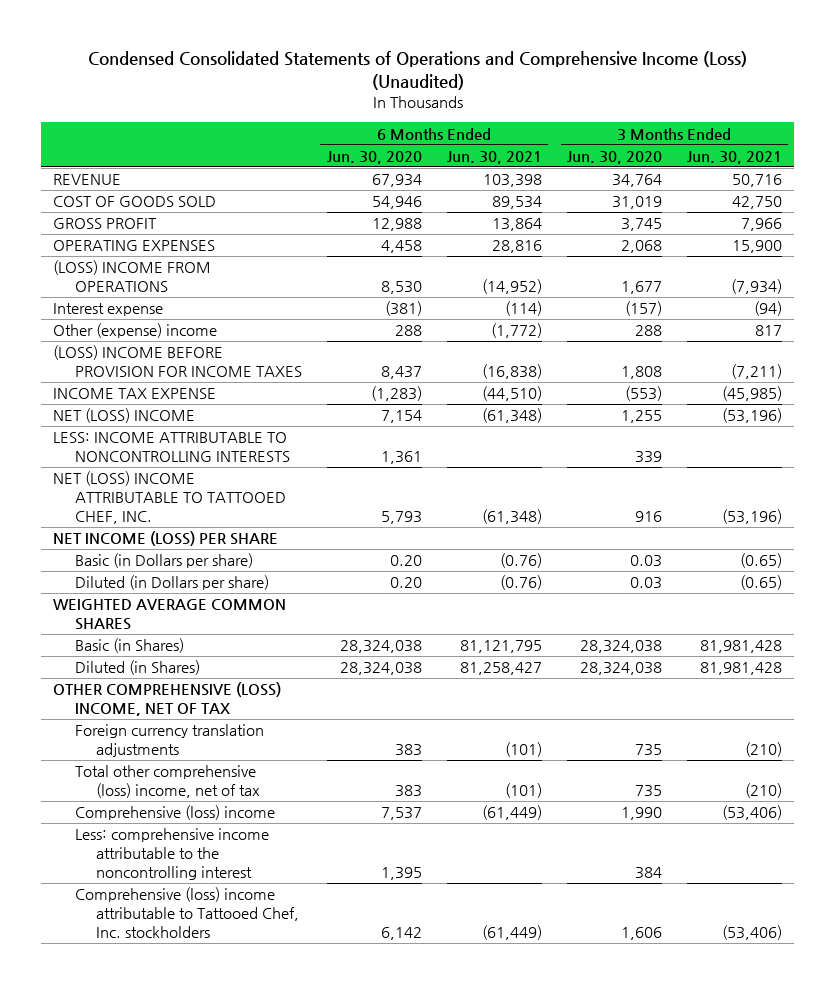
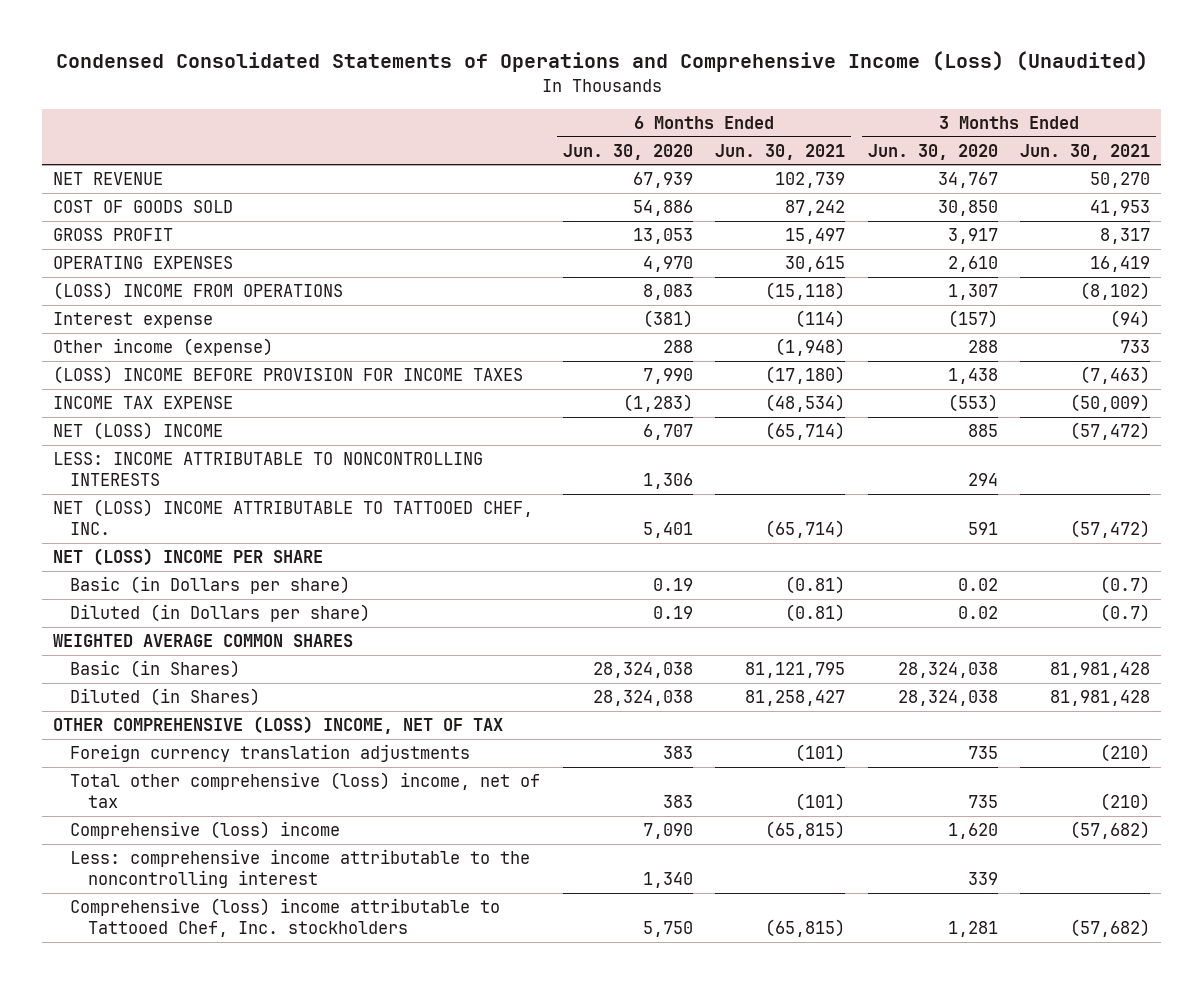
- REVENUE | 67,934 | 103,398 | 34,764 | 50,716
- COST OF GOODS SOLD | 54,946 | 89,534 | 31,019 | 42,750
- GROSS PROFIT | 12,988 | 13,864 | 3,745 | 7,966
- OPERATING EXPENSES | 4,458 | 28,816 | 2,068 | 15,900
- (LOSS) INCOME FROM OPERATIONS | 8,530 | (14,952) | 1,677 | (7,934)
+ NET REVENUE | 67,939 | 102,739 | 34,767 | 50,270
+ COST OF GOODS SOLD | 54,886 | 87,242 | 30,850 | 41,953
+ GROSS PROFIT | 13,053 | 15,497 | 3,917 | 8,317
+ OPERATING EXPENSES | 4,970 | 30,615 | 2,610 | 16,419
+ (LOSS) INCOME FROM OPERATIONS | 8,083 | (15,118) | 1,307 | (8,102)
- Other (expense) income | 288 | (1,772) | 288 | 817
- (LOSS) INCOME BEFORE PROVISION FOR INCOME TAXES | 8,437 | (16,838) | 1,808 | (7,211)
- INCOME TAX EXPENSE | (1,283) | (44,510) | (553) | (45,985)
- NET (LOSS) INCOME | 7,154 | (61,348) | 1,255 | (53,196)
- LESS: INCOME ATTRIBUTABLE TO NONCONTROLLING INTERESTS | 1,361 | | 339 |
- NET (LOSS) INCOME ATTRIBUTABLE TO TATTOOED CHEF, INC. | 5,793 | (61,348) | 916 | (53,196)
- NET INCOME (LOSS) PER SHARE
- Basic (in Dollars per share) | 0.20 | (0.76) | 0.03 | (0.65)
- Diluted (in Dollars per share) | 0.20 | (0.76) | 0.03 | (0.65)
+ Other income (expense) | 288 | (1,948) | 288 | 733
+ (LOSS) INCOME BEFORE PROVISION FOR INCOME TAXES | 7,990 | (17,180) | 1,438 | (7,463)
+ INCOME TAX EXPENSE | (1,283) | (48,534) | (553) | (50,009)
+ NET (LOSS) INCOME | 6,707 | (65,714) | 885 | (57,472)
+ LESS: INCOME ATTRIBUTABLE TO NONCONTROLLING INTERESTS | 1,306 | | 294 |
+ NET (LOSS) INCOME ATTRIBUTABLE TO TATTOOED CHEF, INC. | 5,401 | (65,714) | 591 | (57,472)
+ NET (LOSS) INCOME PER SHARE
+ Basic (in Dollars per share) | 0.19 | (0.81) | 0.02 | (0.7)
+ Diluted (in Dollars per share) | 0.19 | (0.81) | 0.02 | (0.7)
- Comprehensive (loss) income | 7,537 | (61,449) | 1,990 | (53,406)
- Less: comprehensive income attributable to the noncontrolling interest | 1,395 | | 384 |
- Comprehensive (loss) income attributable to Tattooed Chef, Inc. stockholders | 6,142 | (61,449) | 1,606 | (53,406)
+ Comprehensive (loss) income | 7,090 | (65,815) | 1,620 | (57,682)
+ Less: comprehensive income attributable to the noncontrolling interest | 1,340 | | 339 |
+ Comprehensive (loss) income attributable to Tattooed Chef, Inc. stockholders | 5,750 | (65,815) | 1,281 | (57,682)

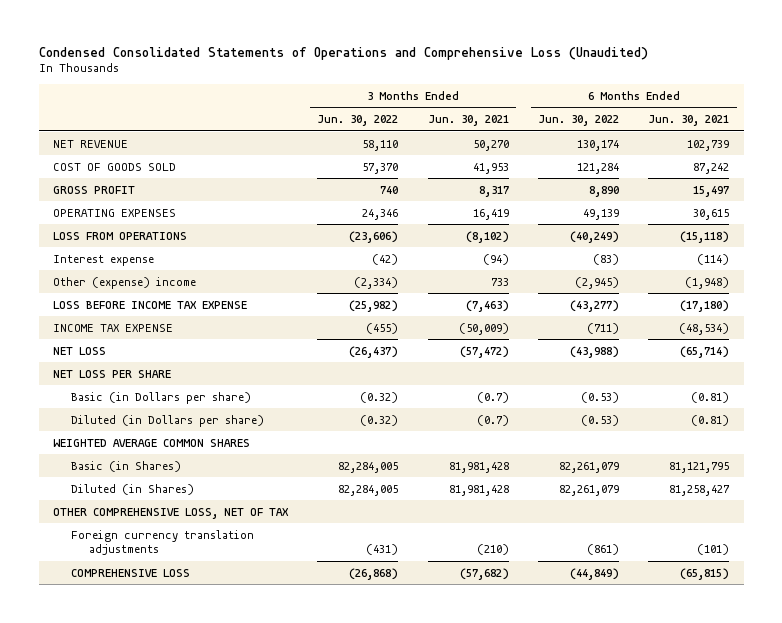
- Condensed Consolidated Statements of Operations and Comprehensive Income (Loss) (Unaudited)
+ Condensed Consolidated Statements of Operations and Comprehensive Loss (Unaudited)
- | 6 Months Ended Jun. 30, 2020 | 6 Months Ended Jun. 30, 2021 | 3 Months Ended Jun. 30, 2020 | 3 Months Ended Jun. 30, 2021
+ | 3 Months Ended Jun. 30, 2022 | 3 Months Ended Jun. 30, 2021 | 6 Months Ended Jun. 30, 2022 | 6 Months Ended Jun. 30, 2021
- (LOSS) INCOME FROM OPERATIONS | 8,083 | (15,118) | 1,307 | (8,102)
+ LOSS FROM OPERATIONS | (23,606) | (8,102) | (40,249) | (15,118)
- Other income (expense) | 288 | (1,948) | 288 | 733
- (LOSS) INCOME BEFORE PROVISION FOR INCOME TAXES | 7,990 | (17,180) | 1,438 | (7,463)
+ Other (expense) income | (2,334) | 733 | (2,945) | (1,948)
+ LOSS BEFORE INCOME TAX EXPENSE | (25,982) | (7,463) | (43,277) | (17,180)
- NET (LOSS) INCOME | 6,707 | (65,714) | 885 | (57,472)
- LESS: INCOME ATTRIBUTABLE TO NONCONTROLLING INTERESTS | 1,306 | | 294 |
- NET (LOSS) INCOME ATTRIBUTABLE TO TATTOOED CHEF, INC. | 5,401 | (65,714) | 591 | (57,472)
- NET (LOSS) INCOME PER SHARE
+ NET LOSS | (26,437) | (57,472) | (43,988) | (65,714)
+ NET LOSS PER SHARE
- OTHER COMPREHENSIVE (LOSS) INCOME, NET OF TAX
+ OTHER COMPREHENSIVE LOSS, NET OF TAX
- Total other comprehensive (loss) income, net of tax | 383 | (101) | 735 | (210)
- Comprehensive (loss) income | 7,090 | (65,815) | 1,620 | (57,682)
- Less: comprehensive income attributable to the noncontrolling interest | 1,340 | | 339 |
- Comprehensive (loss) income attributable to Tattooed Chef, Inc. stockholders | 5,750 | (65,815) | 1,281 | (57,682)
+ COMPREHENSIVE LOSS | (26,868) | (57,682) | (44,849) | (65,815)

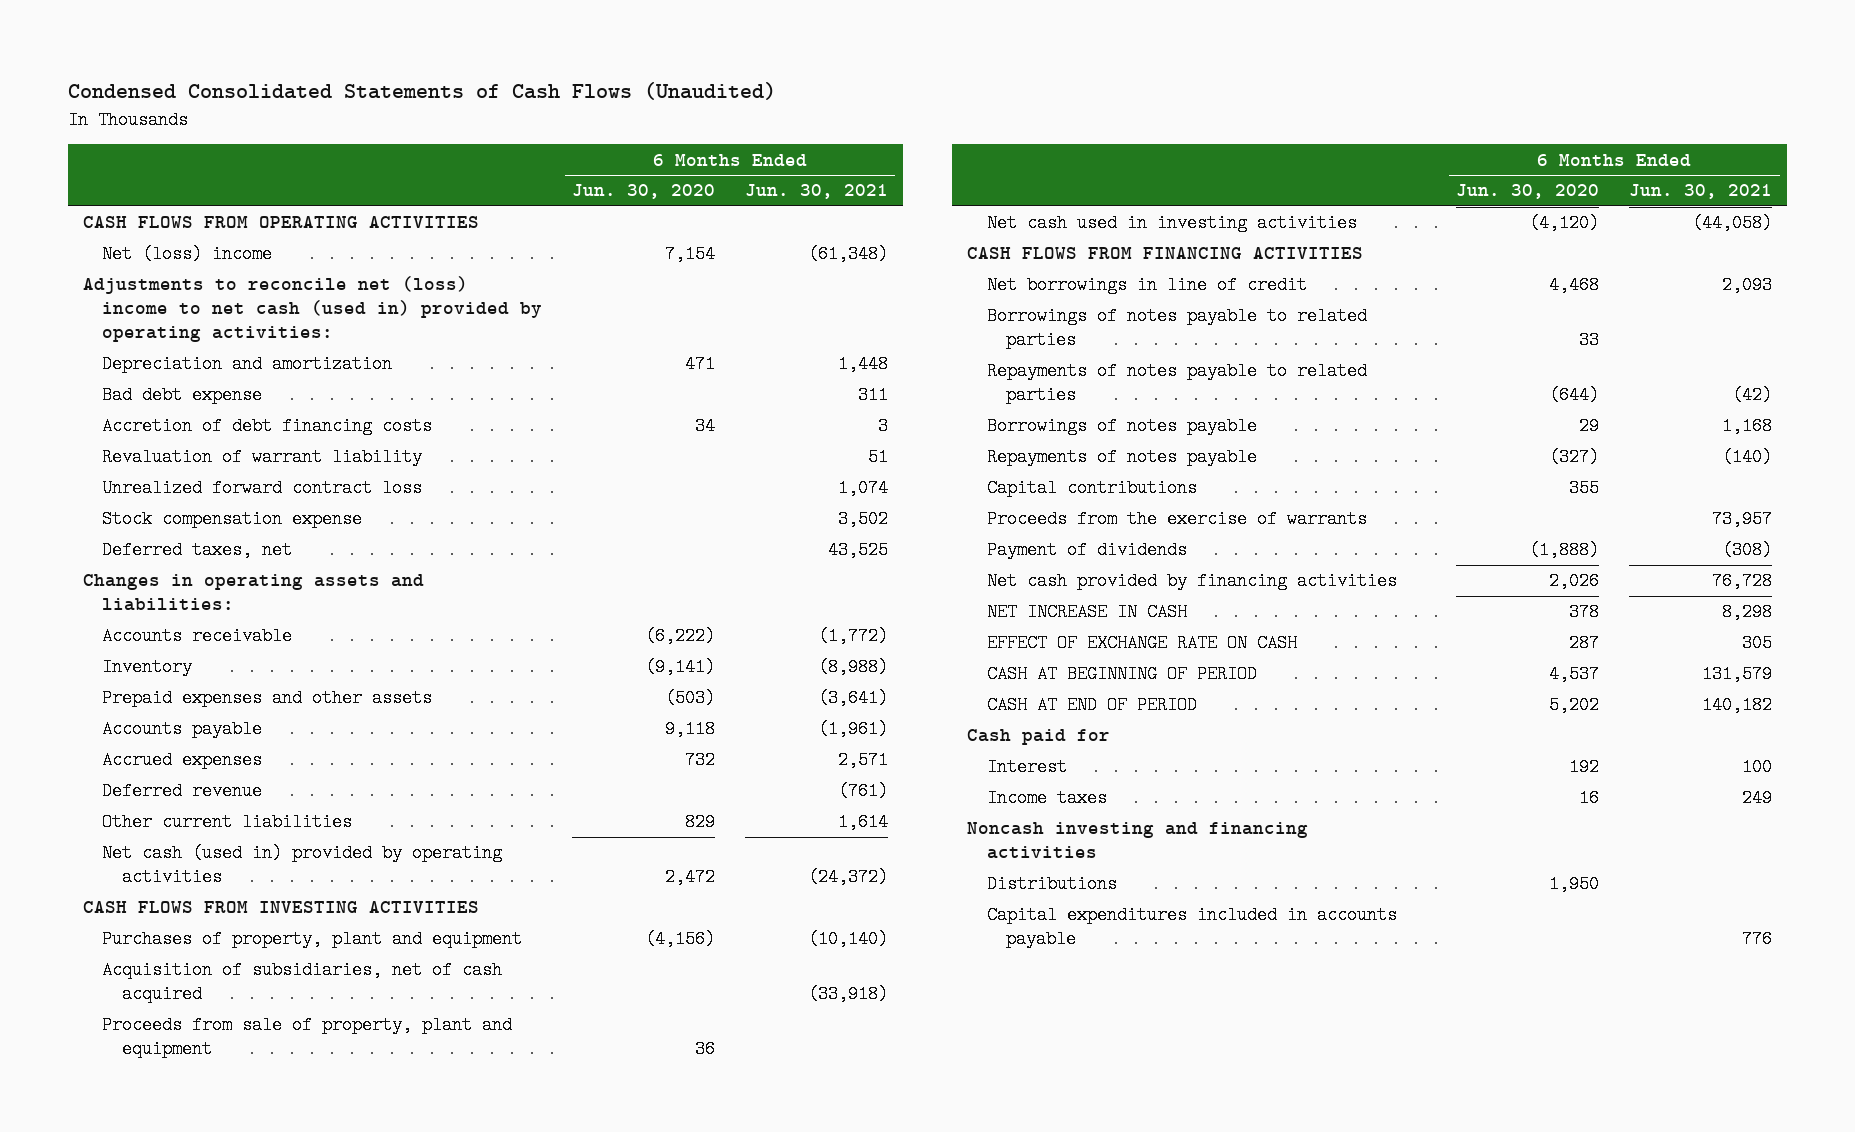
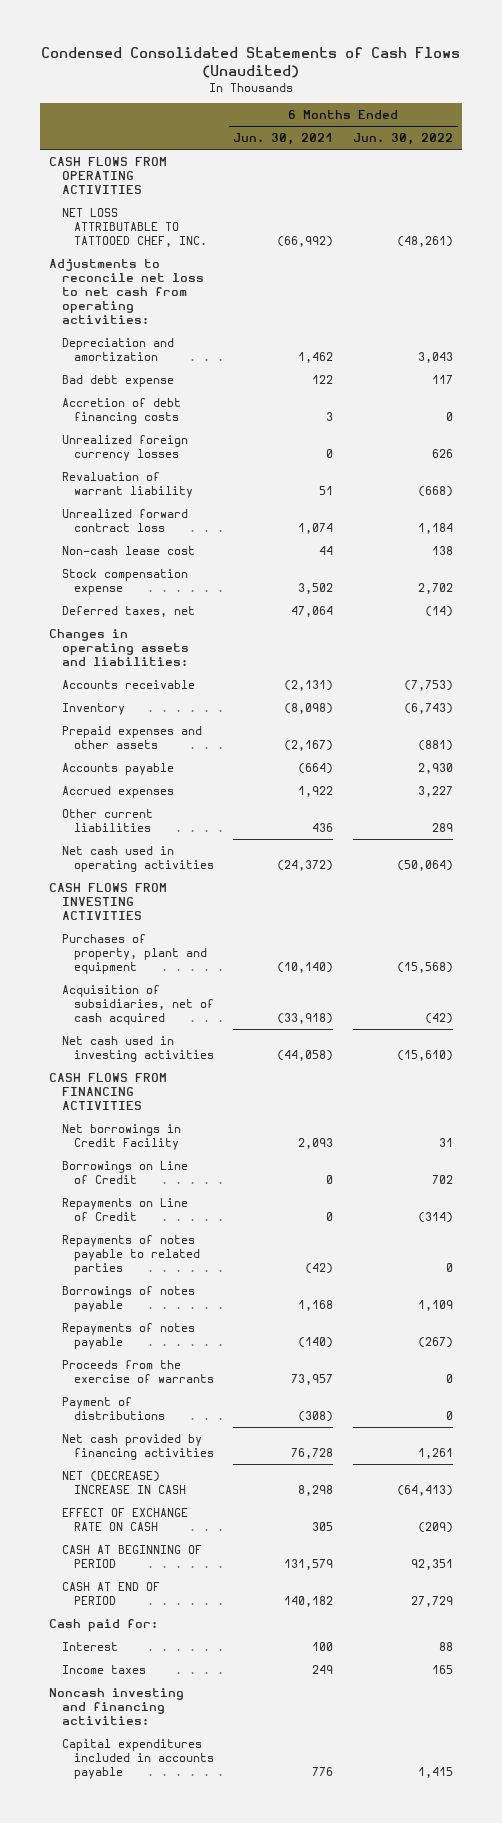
- | 6 Months Ended Jun. 30, 2020 | 6 Months Ended Jun. 30, 2021
+ | 6 Months Ended Jun. 30, 2021 | 6 Months Ended Jun. 30, 2022
- Net (loss) income | 7,154 | (61,348)
- Adjustments to reconcile net (loss) income to net cash (used in) provided by operating activities:
- Depreciation and amortization | 471 | 1,448
- Bad debt expense | | 311
+ NET LOSS ATTRIBUTABLE TO TATTOOED CHEF, INC. | (66,992) | (48,261)
+ Adjustments to reconcile net loss to net cash from operating activities:
+ Depreciation and amortization | 1,462 | 3,043
+ Bad debt expense | 122 | 117
+ Unrealized foreign currency losses | 0 | 626
+ Non-cash lease cost | 44 | 138
- Deferred taxes, net | | 43,525
+ Deferred taxes, net | 47,064 | (14)
- Accounts receivable | (6,222) | (1,772)
- Inventory | (9,141) | (8,988)
- Prepaid expenses and other assets | (503) | (3,641)
- Accounts payable | 9,118 | (1,961)
- Accrued expenses | 732 | 2,571
- Deferred revenue | | (761)
- Other current liabilities | 829 | 1,614
- Net cash (used in) provided by operating activities | 2,472 | (24,372)
+ Accounts receivable | (2,131) | (7,753)
+ Inventory | (8,098) | (6,743)
+ Prepaid expenses and other assets | (2,167) | (881)
+ Accounts payable | (664) | 2,930
+ Accrued expenses | 1,922 | 3,227
+ Other current liabilities | 436 | 289
+ Net cash used in operating activities | (24,372) | (50,064)
- Proceeds from sale of property, plant and equipment | 36 |
- Net borrowings in line of credit | 4,468 | 2,093
- Borrowings of notes payable to related parties | 33 |
+ Net borrowings in Credit Facility | 2,093 | 31
+ Borrowings on Line of Credit | 0 | 702
+ Repayments on Line of Credit | 0 | (314)
- Capital contributions | 355 |
- Payment of dividends | (1,888) | (308)
+ Payment of distributions | (308) | 0
- NET INCREASE IN CASH | 378 | 8,298
+ NET (DECREASE) INCREASE IN CASH | 8,298 | (64,413)
- Cash paid for
+ Cash paid for:
- Noncash investing and financing activities
- Distributions | 1,950 |
+ Noncash investing and financing activities:

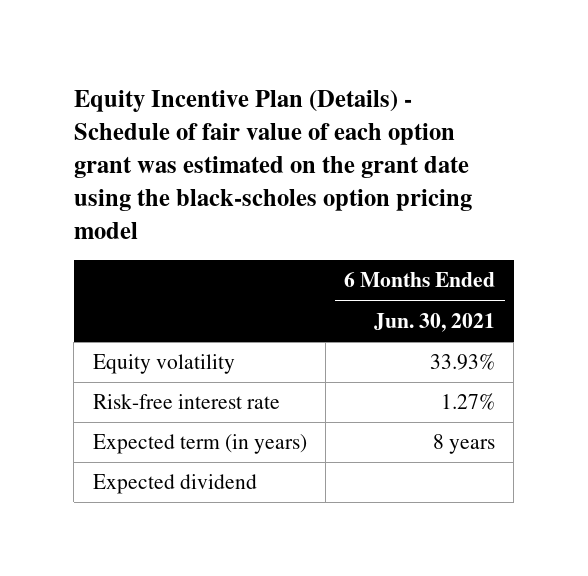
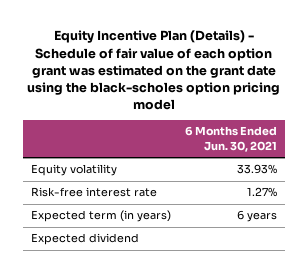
- Expected term (in years) | 8 years
+ Expected term (in years) | 6 years

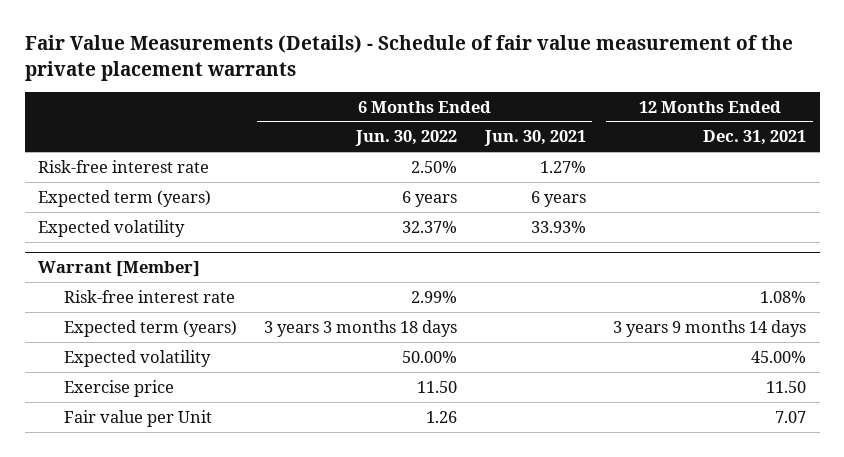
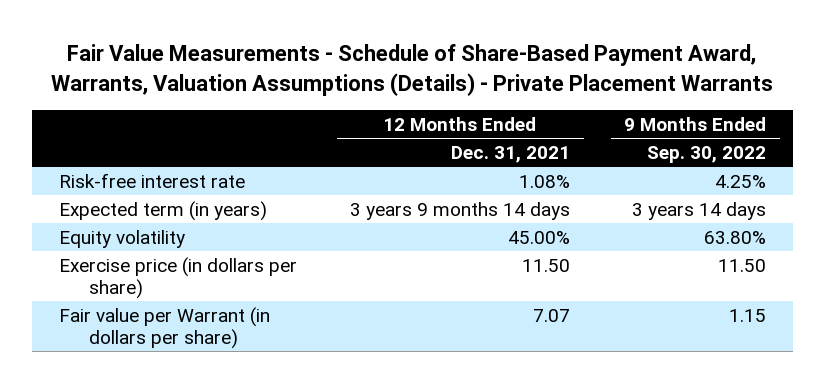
- Fair Value Measurements (Details) - Schedule of fair value measurement of the private placement warrants
+ Fair Value Measurements - Schedule of Share-Based Payment Award, Warrants, Valuation Assumptions (Details) - Private Placement Warrants
- | 6 Months Ended Jun. 30, 2022 | 6 Months Ended Jun. 30, 2021 | 12 Months Ended Dec. 31, 2021
+ | 12 Months Ended Dec. 31, 2021 | 9 Months Ended Sep. 30, 2022
- Risk-free interest rate | 2.50% | 1.27% |
- Expected term (years) | 6 years | 6 years |
- Expected volatility | 32.37% | 33.93% |
- Warrant [Member]
- Expected term (years) | 3 years 3 months 18 days | | 3 years 9 months 14 days
- Expected volatility | 50.00% | | 45.00%
- Exercise price | 11.50 | | 11.50
- Fair value per Unit | 1.26 | | 7.07
+ Expected term (in years) | 3 years 9 months 14 days | 3 years 14 days
+ Equity volatility | 45.00% | 63.80%
+ Exercise price (in dollars per share) | 11.50 | 11.50
+ Fair value per Warrant (in dollars per share) | 7.07 | 1.15

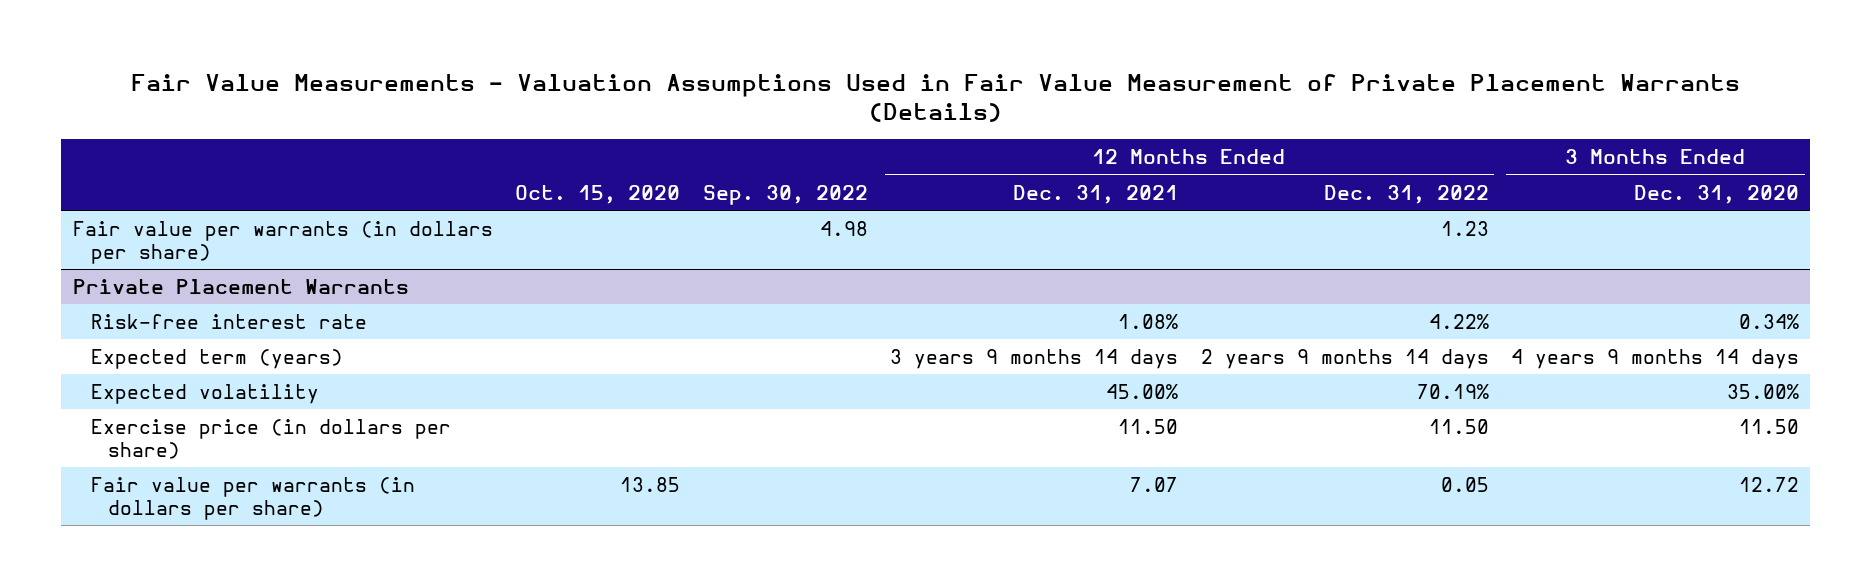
- Fair Value Measurements - Schedule of Share-Based Payment Award, Warrants, Valuation Assumptions (Details) - Private Placement Warrants
+ Fair Value Measurements - Valuation Assumptions Used in Fair Value Measurement of Private Placement Warrants (Details)
- | 12 Months Ended Dec. 31, 2021 | 9 Months Ended Sep. 30, 2022
+ | Oct. 15, 2020 | Sep. 30, 2022 | 12 Months Ended Dec. 31, 2021 | 12 Months Ended Dec. 31, 2022 | 3 Months Ended Dec. 31, 2020
+ Fair value per warrants (in dollars per share) | | 4.98 | | 1.23 |
+ Private Placement Warrants
- Expected term (in years) | 3 years 9 months 14 days | 3 years 14 days
- Equity volatility | 45.00% | 63.80%
+ Expected term (years) | | | 3 years 9 months 14 days | 2 years 9 months 14 days | 4 years 9 months 14 days
+ Expected volatility | | | 45.00% | 70.19% | 35.00%
- Fair value per Warrant (in dollars per share) | 7.07 | 1.15
+ Fair value per warrants (in dollars per share) | 13.85 | | 7.07 | 0.05 | 12.72

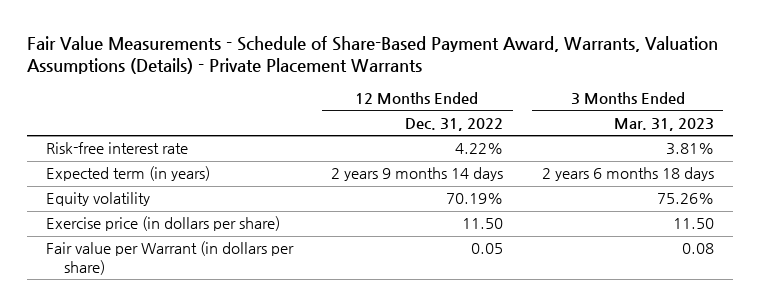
- Fair Value Measurements - Valuation Assumptions Used in Fair Value Measurement of Private Placement Warrants (Details)
+ Fair Value Measurements - Schedule of Share-Based Payment Award, Warrants, Valuation Assumptions (Details) - Private Placement Warrants
- | Oct. 15, 2020 | Sep. 30, 2022 | 12 Months Ended Dec. 31, 2021 | 12 Months Ended Dec. 31, 2022 | 3 Months Ended Dec. 31, 2020
+ | 12 Months Ended Dec. 31, 2022 | 3 Months Ended Mar. 31, 2023
- Fair value per warrants (in dollars per share) | | 4.98 | | 1.23 |
- Private Placement Warrants
- Expected term (years) | | | 3 years 9 months 14 days | 2 years 9 months 14 days | 4 years 9 months 14 days
- Expected volatility | | | 45.00% | 70.19% | 35.00%
+ Expected term (in years) | 2 years 9 months 14 days | 2 years 6 months 18 days
+ Equity volatility | 70.19% | 75.26%
- Fair value per warrants (in dollars per share) | 13.85 | | 7.07 | 0.05 | 12.72
+ Fair value per Warrant (in dollars per share) | 0.05 | 0.08

